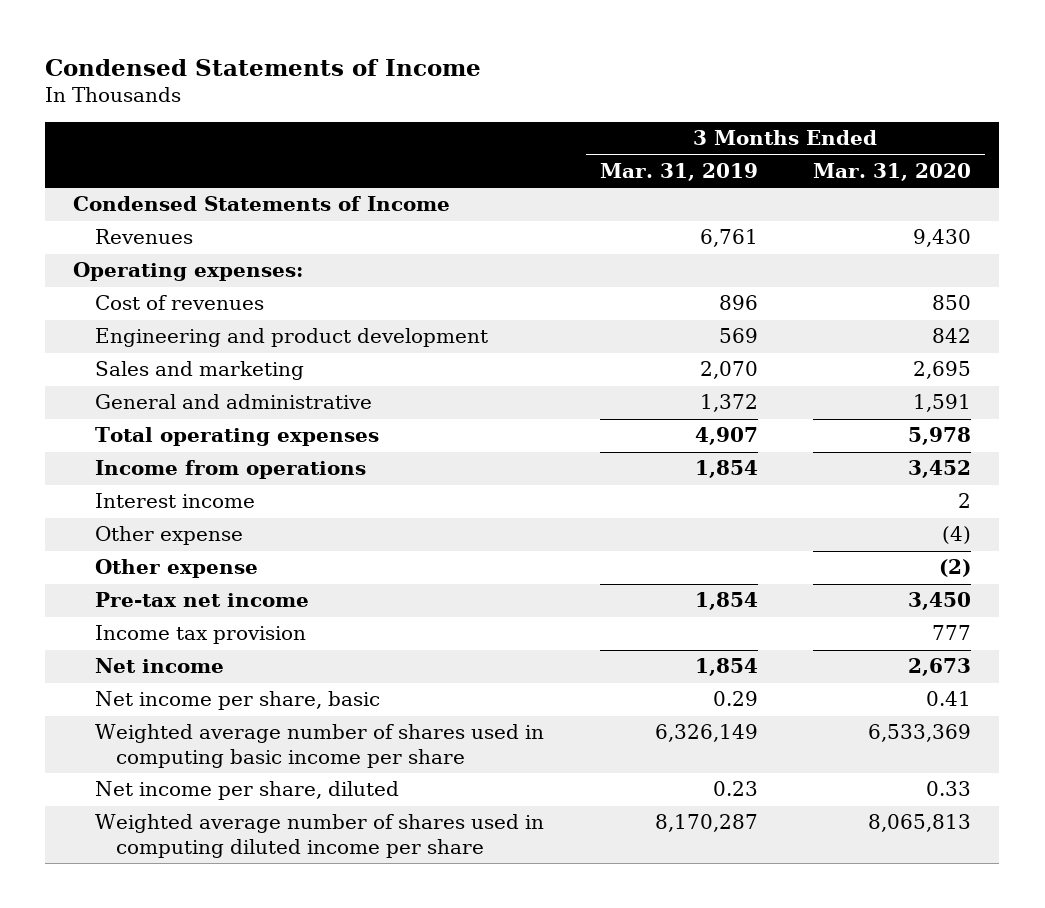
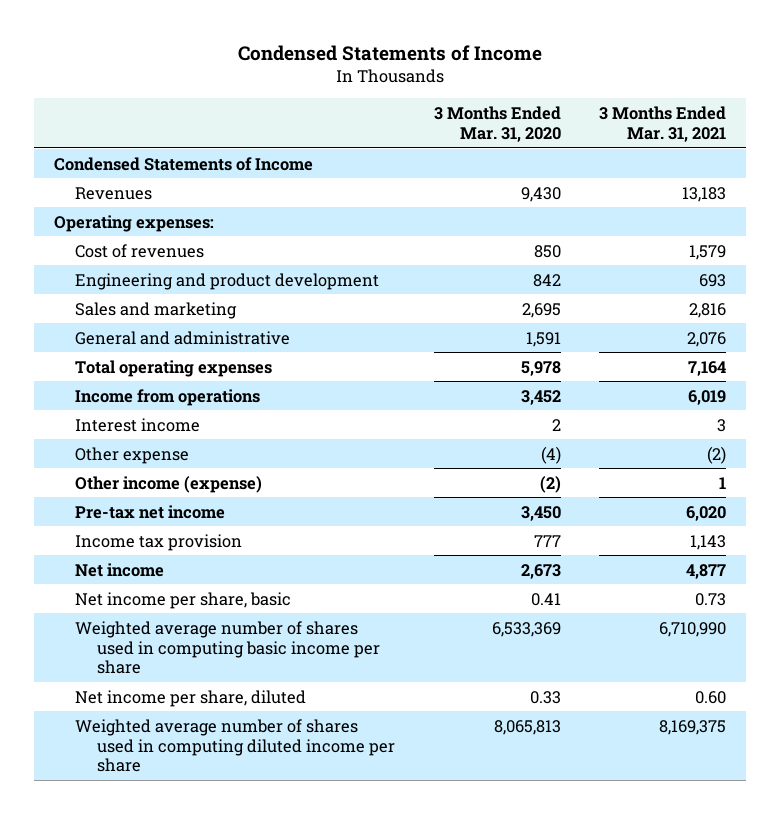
- | 3 Months Ended Mar. 31, 2019 | 3 Months Ended Mar. 31, 2020
+ | 3 Months Ended Mar. 31, 2020 | 3 Months Ended Mar. 31, 2021
- Other expense | | (2)
+ Other income (expense) | (2) | 1

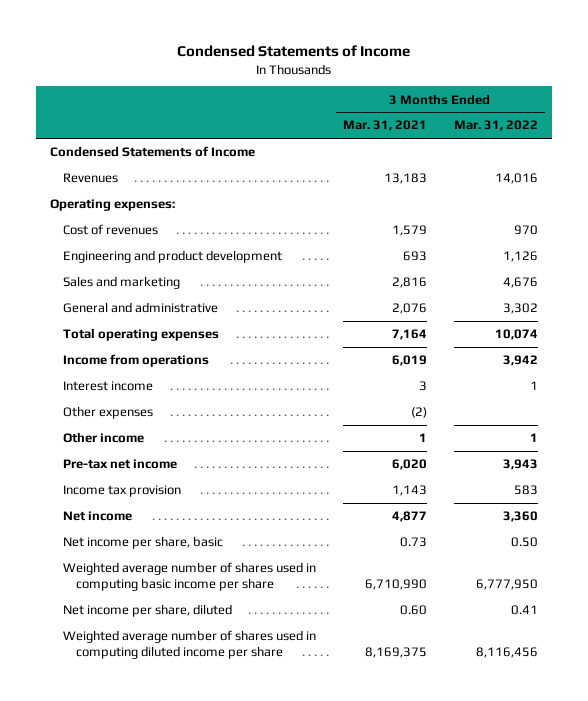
- | 3 Months Ended Mar. 31, 2020 | 3 Months Ended Mar. 31, 2021
+ | 3 Months Ended Mar. 31, 2021 | 3 Months Ended Mar. 31, 2022
- Other expense | (4) | (2)
- Other income (expense) | (2) | 1
+ Other expenses | (2) |
+ Other income | 1 | 1

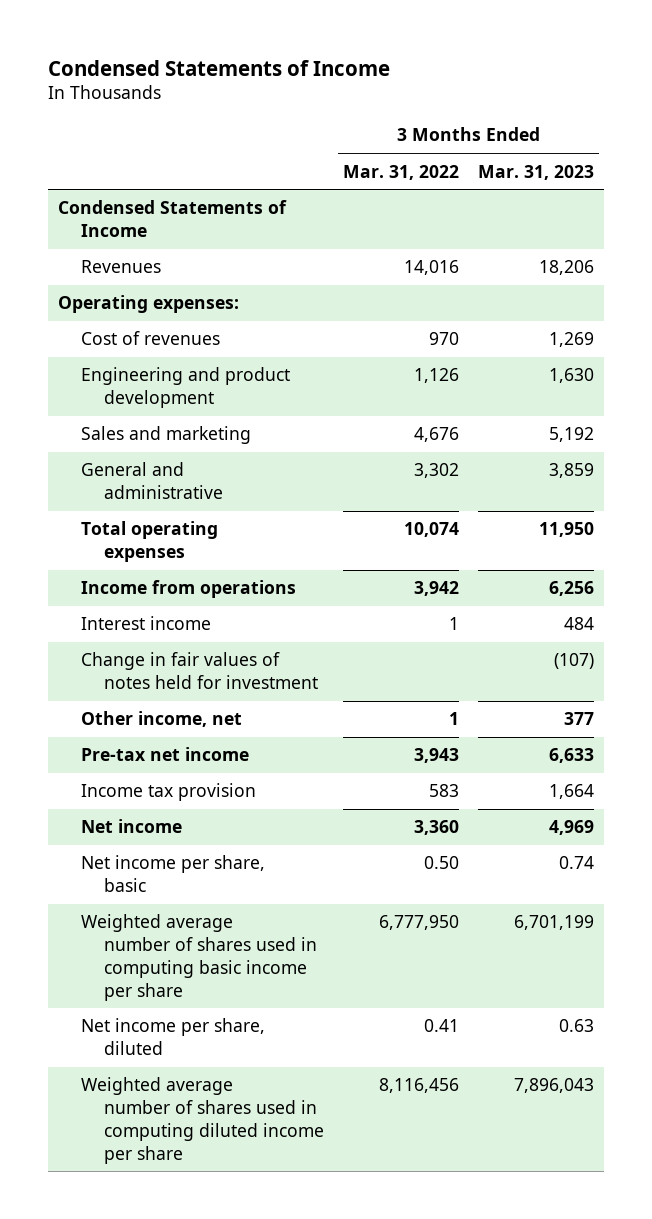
- | 3 Months Ended Mar. 31, 2021 | 3 Months Ended Mar. 31, 2022
+ | 3 Months Ended Mar. 31, 2022 | 3 Months Ended Mar. 31, 2023
- Other expenses | (2) |
- Other income | 1 | 1
+ Change in fair values of notes held for investment | | (107)
+ Other income, net | 1 | 377

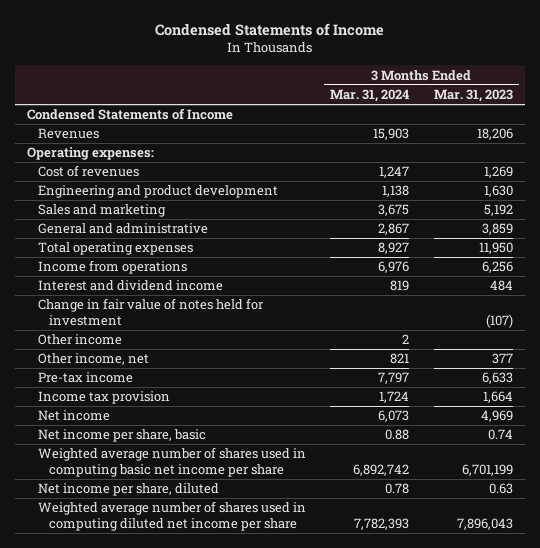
- | 3 Months Ended Mar. 31, 2022 | 3 Months Ended Mar. 31, 2023
+ | 3 Months Ended Mar. 31, 2024 | 3 Months Ended Mar. 31, 2023
- Interest income | 1 | 484
- Change in fair values of notes held for investment | | (107)
+ Interest and dividend income | 819 | 484
+ Change in fair value of notes held for investment | | (107)
+ Other income | 2 |
- Pre-tax net income | 3,943 | 6,633
+ Pre-tax income | 7,797 | 6,633
- Weighted average number of shares used in computing basic income per share | 6,777,950 | 6,701,199
+ Weighted average number of shares used in computing basic net income per share | 6,892,742 | 6,701,199
- Weighted average number of shares used in computing diluted income per share | 8,116,456 | 7,896,043
+ Weighted average number of shares used in computing diluted net income per share | 7,782,393 | 7,896,043

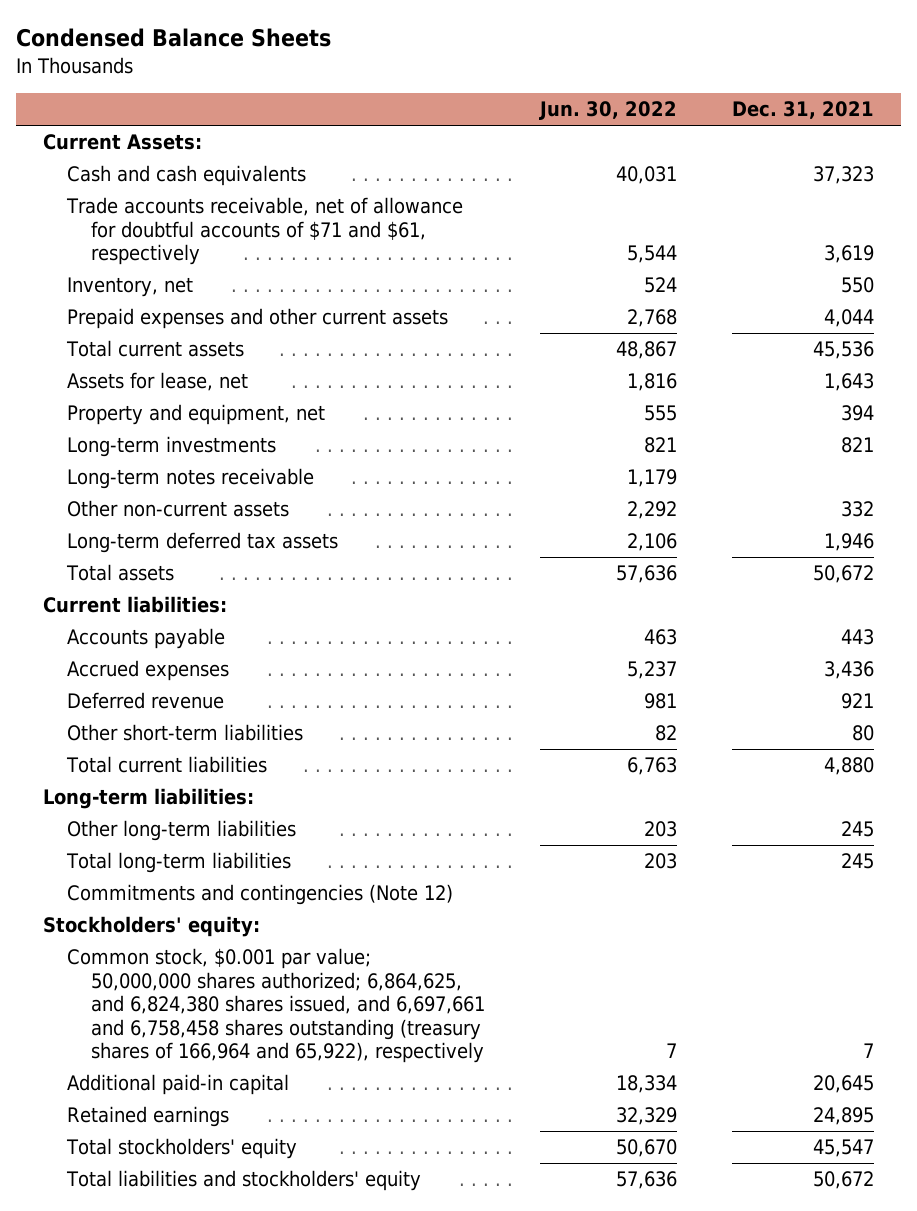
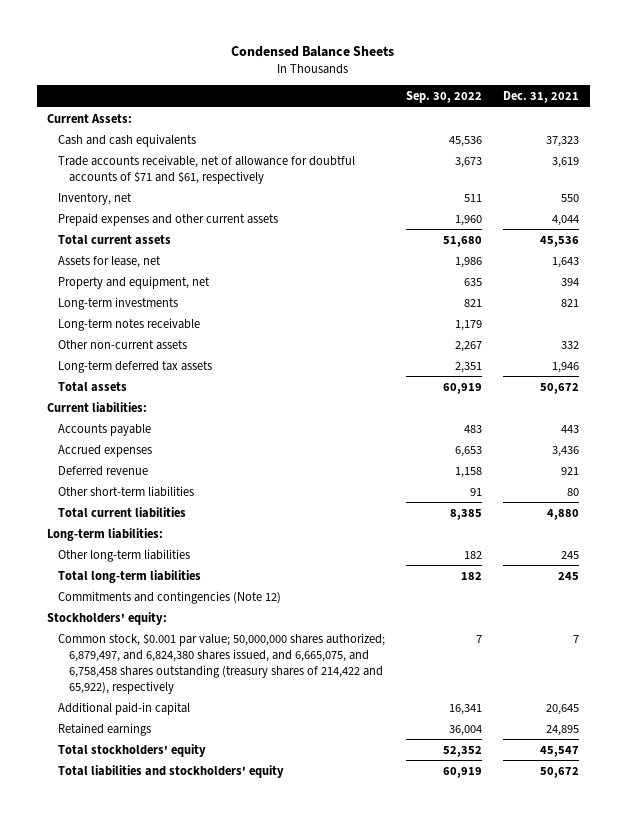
- | Jun. 30, 2022 | Dec. 31, 2021
+ | Sep. 30, 2022 | Dec. 31, 2021
- Common stock, $0.001 par value; 50,000,000 shares authorized; 6,864,625, and 6,824,380 shares issued, and 6,697,661 and 6,758,458 shares outstanding (treasury shares of 166,964 and 65,922), respectively | 7 | 7
+ Common stock, $0.001 par value; 50,000,000 shares authorized; 6,879,497, and 6,824,380 shares issued, and 6,665,075, and 6,758,458 shares outstanding (treasury shares of 214,422 and 65,922), respectively | 7 | 7

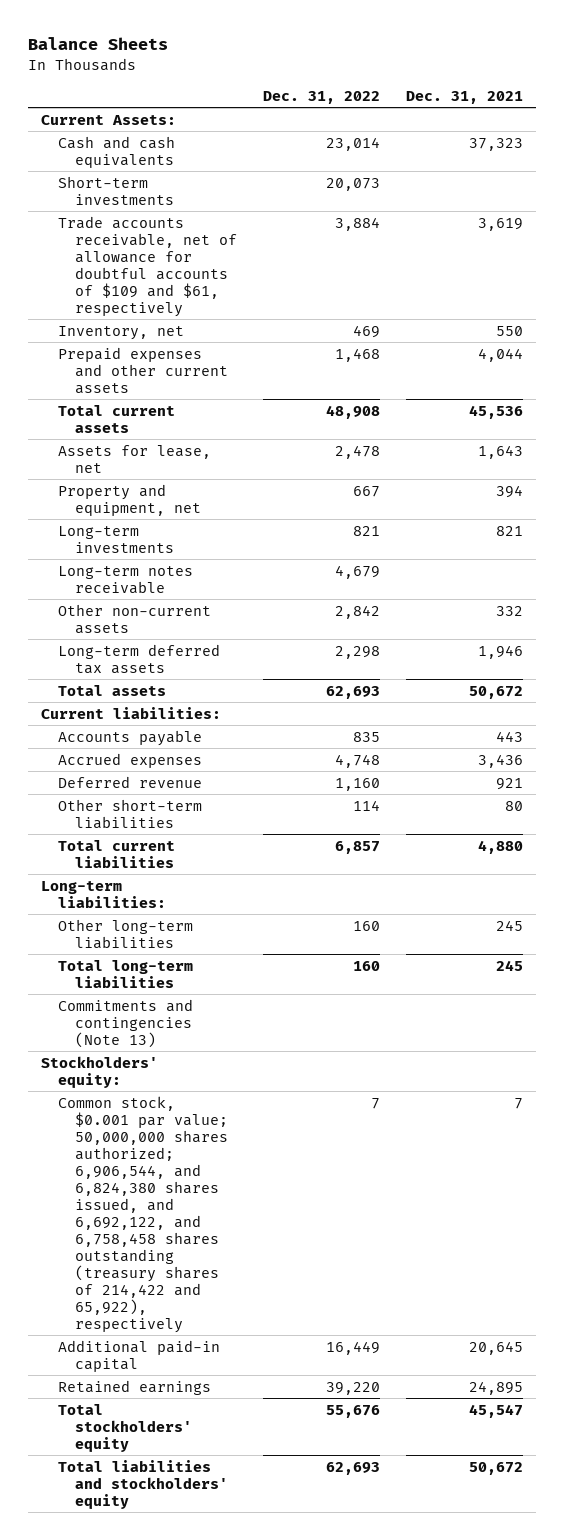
- Condensed Balance Sheets
+ Balance Sheets
- | Sep. 30, 2022 | Dec. 31, 2021
+ | Dec. 31, 2022 | Dec. 31, 2021
- Trade accounts receivable, net of allowance for doubtful accounts of $71 and $61, respectively | 3,673 | 3,619
+ Short-term investments | 20,073 |
+ Trade accounts receivable, net of allowance for doubtful accounts of $109 and $61, respectively | 3,884 | 3,619
- Commitments and contingencies (Note 12)
+ Commitments and contingencies (Note 13)
- Common stock, $0.001 par value; 50,000,000 shares authorized; 6,879,497, and 6,824,380 shares issued, and 6,665,075, and 6,758,458 shares outstanding (treasury shares of 214,422 and 65,922), respectively | 7 | 7
+ Common stock, $0.001 par value; 50,000,000 shares authorized; 6,906,544, and 6,824,380 shares issued, and 6,692,122, and 6,758,458 shares outstanding (treasury shares of 214,422 and 65,922), respectively | 7 | 7

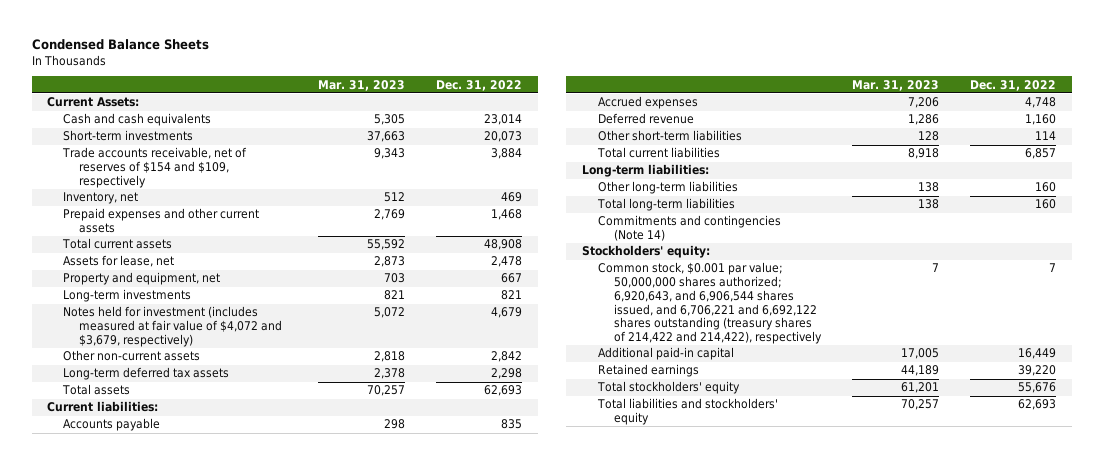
- Balance Sheets
+ Condensed Balance Sheets
- | Dec. 31, 2022 | Dec. 31, 2021
+ | Mar. 31, 2023 | Dec. 31, 2022
- Trade accounts receivable, net of allowance for doubtful accounts of $109 and $61, respectively | 3,884 | 3,619
+ Trade accounts receivable, net of reserves of $154 and $109, respectively | 9,343 | 3,884
- Long-term notes receivable | 4,679 |
+ Notes held for investment (includes measured at fair value of $4,072 and $3,679, respectively) | 5,072 | 4,679
- Commitments and contingencies (Note 13)
+ Commitments and contingencies (Note 14)
- Common stock, $0.001 par value; 50,000,000 shares authorized; 6,906,544, and 6,824,380 shares issued, and 6,692,122, and 6,758,458 shares outstanding (treasury shares of 214,422 and 65,922), respectively | 7 | 7
+ Common stock, $0.001 par value; 50,000,000 shares authorized; 6,920,643, and 6,906,544 shares issued, and 6,706,221 and 6,692,122 shares outstanding (treasury shares of 214,422 and 214,422), respectively | 7 | 7

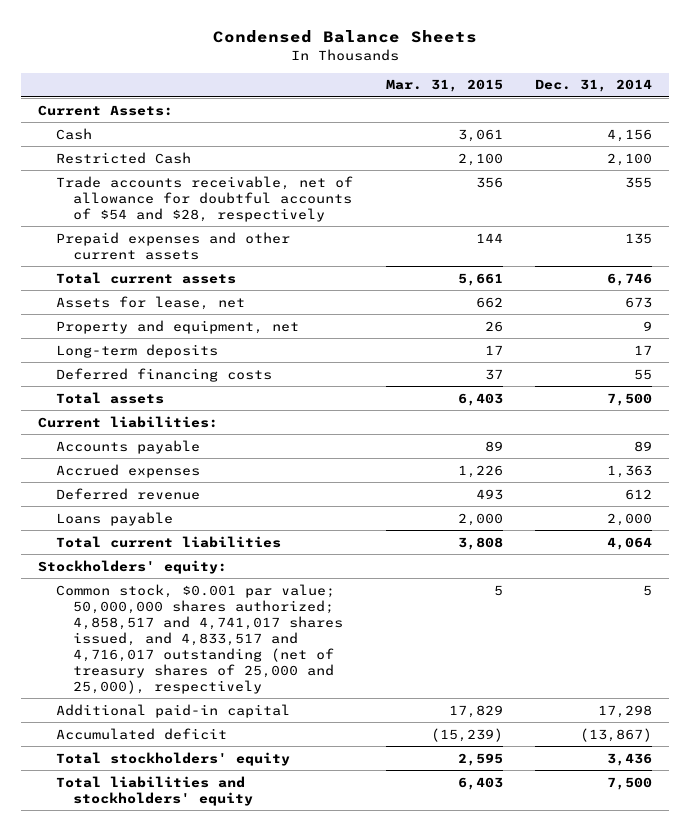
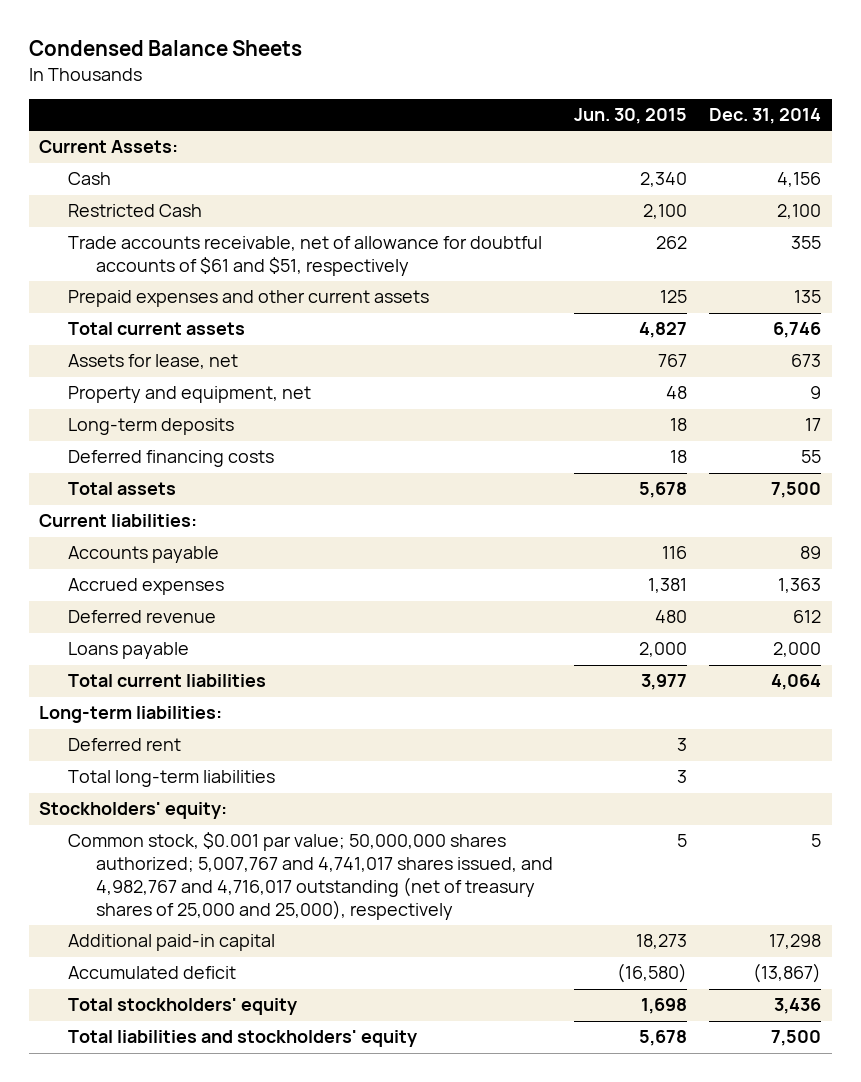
- | Mar. 31, 2015 | Dec. 31, 2014
+ | Jun. 30, 2015 | Dec. 31, 2014
- Trade accounts receivable, net of allowance for doubtful accounts of $54 and $28, respectively | 356 | 355
+ Trade accounts receivable, net of allowance for doubtful accounts of $61 and $51, respectively | 262 | 355
+ Long-term liabilities:
+ Deferred rent | 3 |
+ Total long-term liabilities | 3 |
- Common stock, $0.001 par value; 50,000,000 shares authorized; 4,858,517 and 4,741,017 shares issued, and 4,833,517 and 4,716,017 outstanding (net of treasury shares of 25,000 and 25,000), respectively | 5 | 5
+ Common stock, $0.001 par value; 50,000,000 shares authorized; 5,007,767 and 4,741,017 shares issued, and 4,982,767 and 4,716,017 outstanding (net of treasury shares of 25,000 and 25,000), respectively | 5 | 5

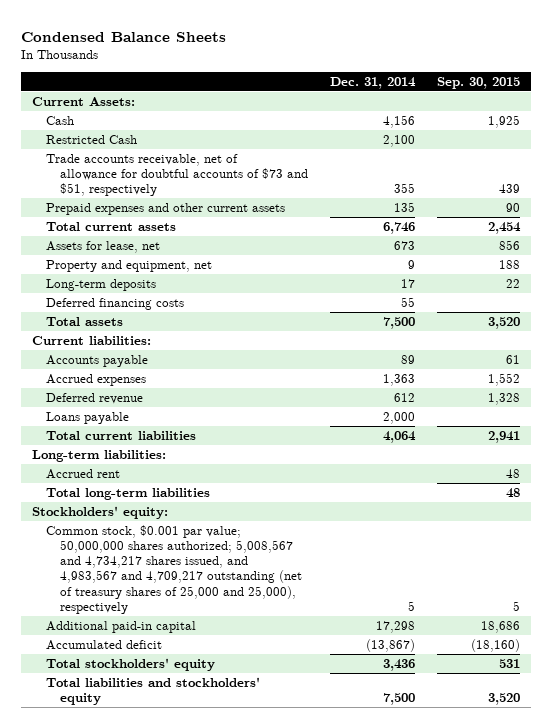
- | Jun. 30, 2015 | Dec. 31, 2014
+ | Dec. 31, 2014 | Sep. 30, 2015
- Trade accounts receivable, net of allowance for doubtful accounts of $61 and $51, respectively | 262 | 355
+ Trade accounts receivable, net of allowance for doubtful accounts of $73 and $51, respectively | 355 | 439
- Deferred rent | 3 |
+ Accrued rent | | 48
- Common stock, $0.001 par value; 50,000,000 shares authorized; 5,007,767 and 4,741,017 shares issued, and 4,982,767 and 4,716,017 outstanding (net of treasury shares of 25,000 and 25,000), respectively | 5 | 5
+ Common stock, $0.001 par value; 50,000,000 shares authorized; 5,008,567 and 4,734,217 shares issued, and 4,983,567 and 4,709,217 outstanding (net of treasury shares of 25,000 and 25,000), respectively | 5 | 5

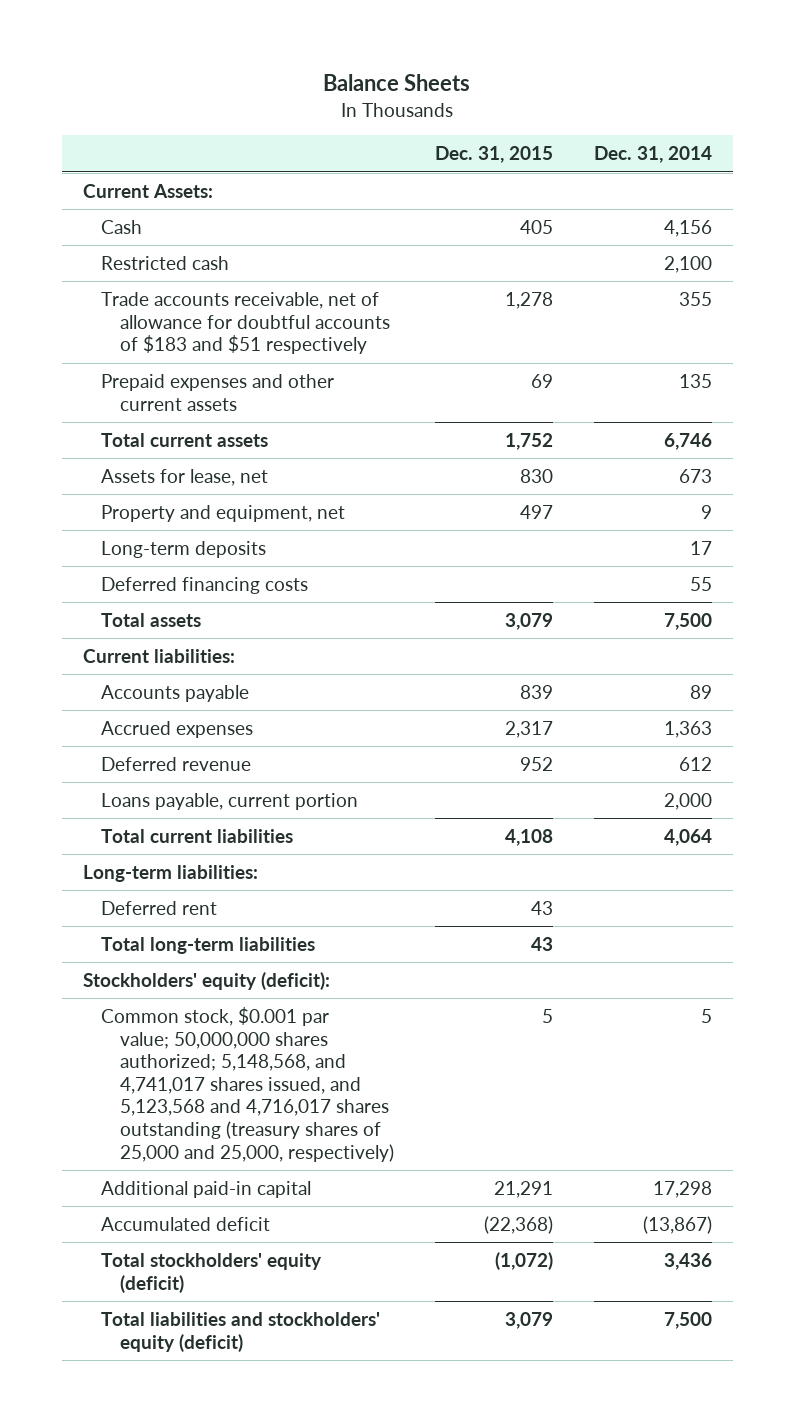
- Condensed Balance Sheets
+ Balance Sheets
- | Dec. 31, 2014 | Sep. 30, 2015
+ | Dec. 31, 2015 | Dec. 31, 2014
- Restricted Cash | 2,100 |
- Trade accounts receivable, net of allowance for doubtful accounts of $73 and $51, respectively | 355 | 439
+ Restricted cash | | 2,100
+ Trade accounts receivable, net of allowance for doubtful accounts of $183 and $51 respectively | 1,278 | 355
- Loans payable | 2,000 |
+ Loans payable, current portion | | 2,000
- Accrued rent | | 48
+ Deferred rent | 43 |
- Stockholders' equity:
- Common stock, $0.001 par value; 50,000,000 shares authorized; 5,008,567 and 4,734,217 shares issued, and 4,983,567 and 4,709,217 outstanding (net of treasury shares of 25,000 and 25,000), respectively | 5 | 5
+ Stockholders' equity (deficit):
+ Common stock, $0.001 par value; 50,000,000 shares authorized; 5,148,568, and 4,741,017 shares issued, and 5,123,568 and 4,716,017 shares outstanding (treasury shares of 25,000 and 25,000, respectively) | 5 | 5
- Total stockholders' equity | 3,436 | 531
- Total liabilities and stockholders' equity | 7,500 | 3,520
+ Total stockholders' equity (deficit) | (1,072) | 3,436
+ Total liabilities and stockholders' equity (deficit) | 3,079 | 7,500

